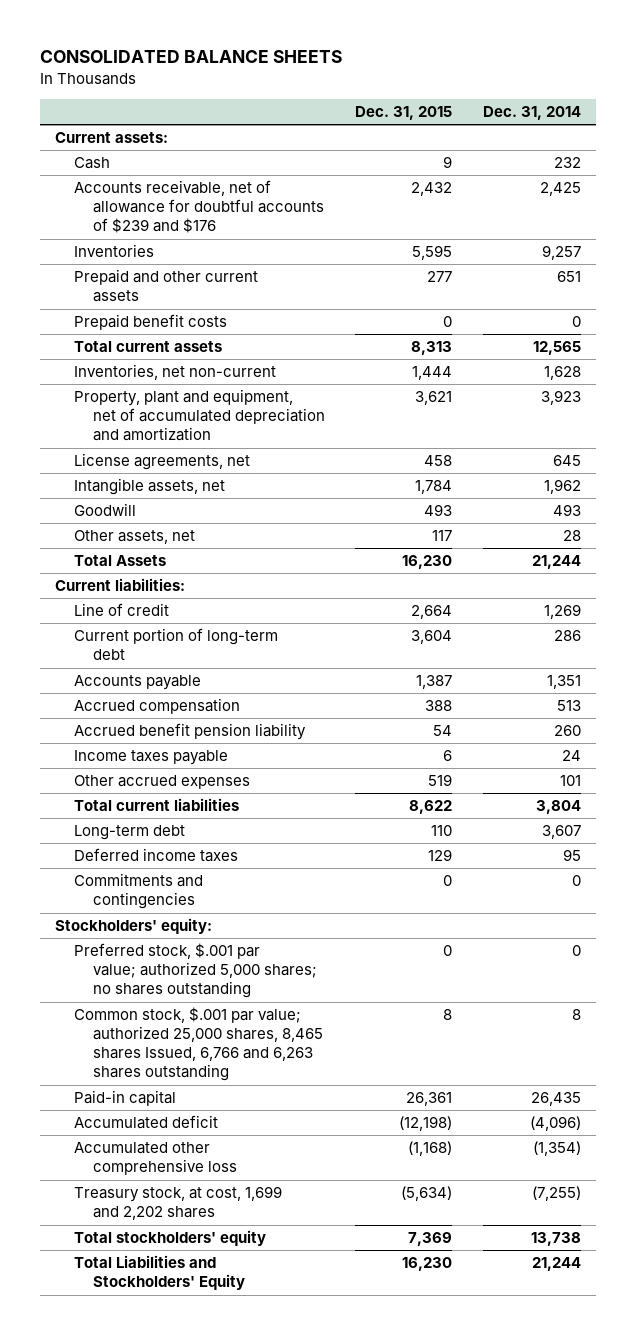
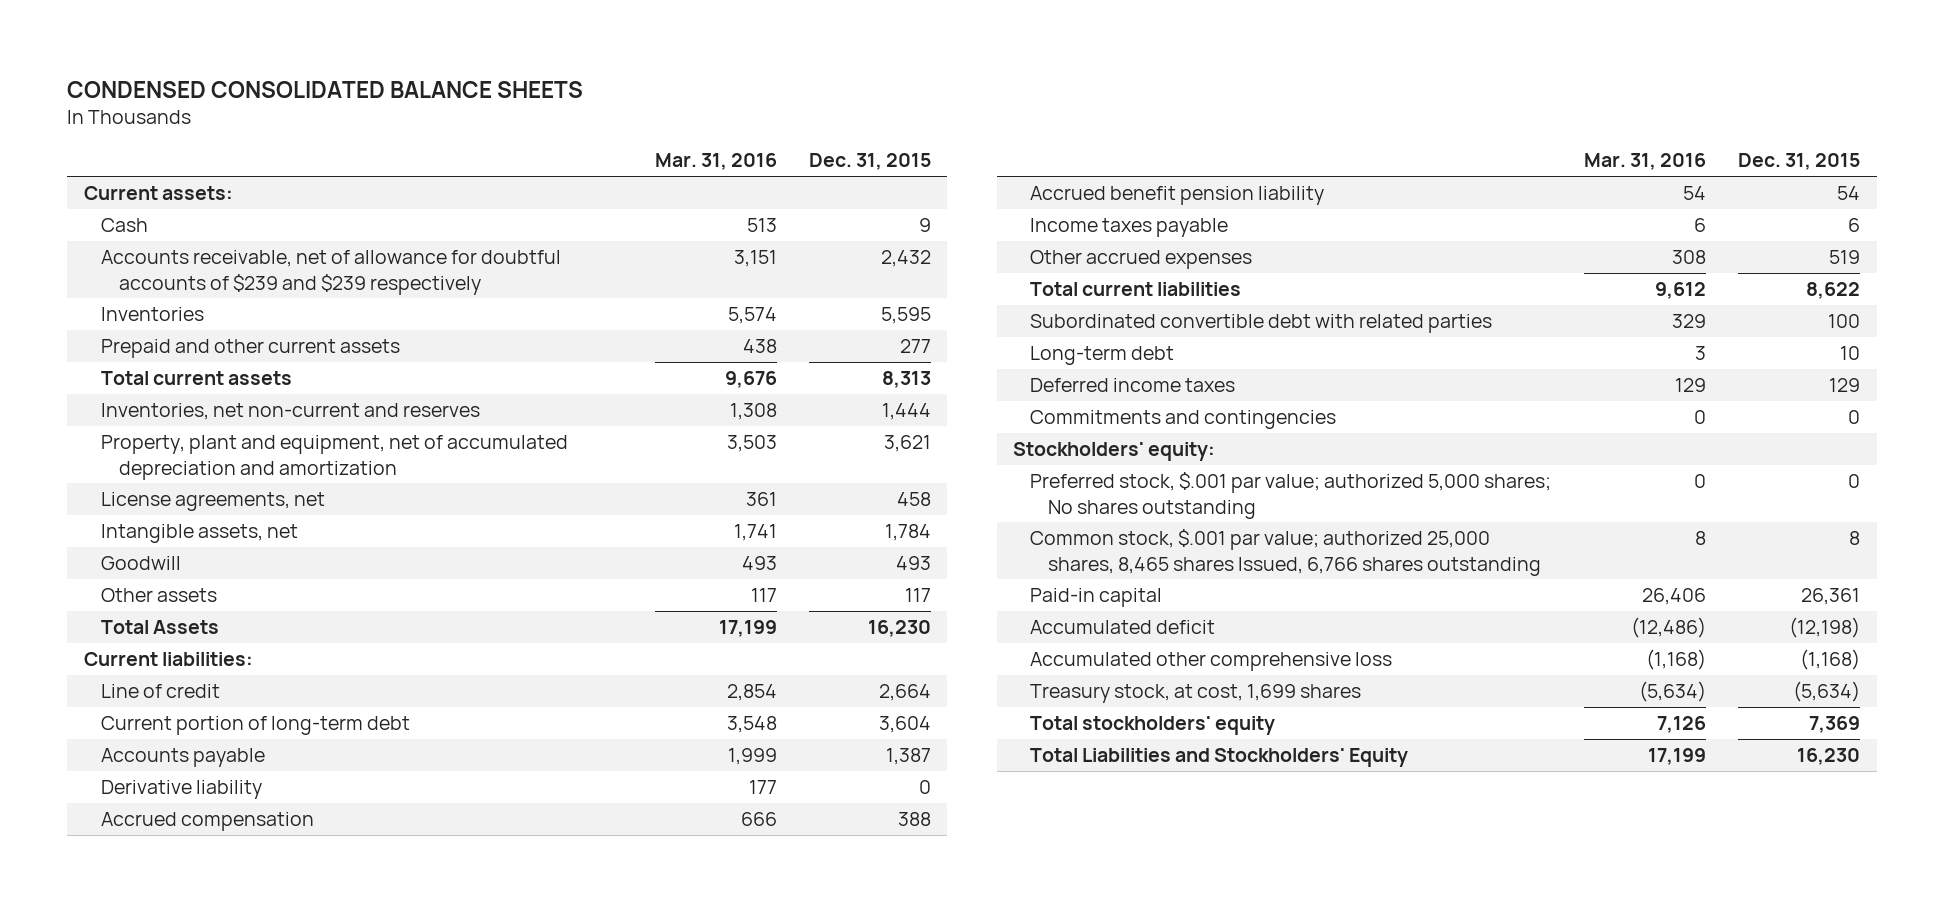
- CONSOLIDATED BALANCE SHEETS
+ CONDENSED CONSOLIDATED BALANCE SHEETS
- | Dec. 31, 2015 | Dec. 31, 2014
+ | Mar. 31, 2016 | Dec. 31, 2015
- Accounts receivable, net of allowance for doubtful accounts of $239 and $176 | 2,432 | 2,425
+ Accounts receivable, net of allowance for doubtful accounts of $239 and $239 respectively | 3,151 | 2,432
- Prepaid benefit costs | 0 | 0
- Inventories, net non-current | 1,444 | 1,628
+ Inventories, net non-current and reserves | 1,308 | 1,444
- Other assets, net | 117 | 28
+ Other assets | 117 | 117
+ Derivative liability | 177 | 0
- Long-term debt | 110 | 3,607
+ Subordinated convertible debt with related parties | 329 | 100
+ Long-term debt | 3 | 10
- Preferred stock, $.001 par value; authorized 5,000 shares; no shares outstanding | 0 | 0
- Common stock, $.001 par value; authorized 25,000 shares, 8,465 shares Issued, 6,766 and 6,263 shares outstanding | 8 | 8
+ Preferred stock, $.001 par value; authorized 5,000 shares; No shares outstanding | 0 | 0
+ Common stock, $.001 par value; authorized 25,000 shares, 8,465 shares Issued, 6,766 shares outstanding | 8 | 8
- Treasury stock, at cost, 1,699 and 2,202 shares | (5,634) | (7,255)
+ Treasury stock, at cost, 1,699 shares | (5,634) | (5,634)

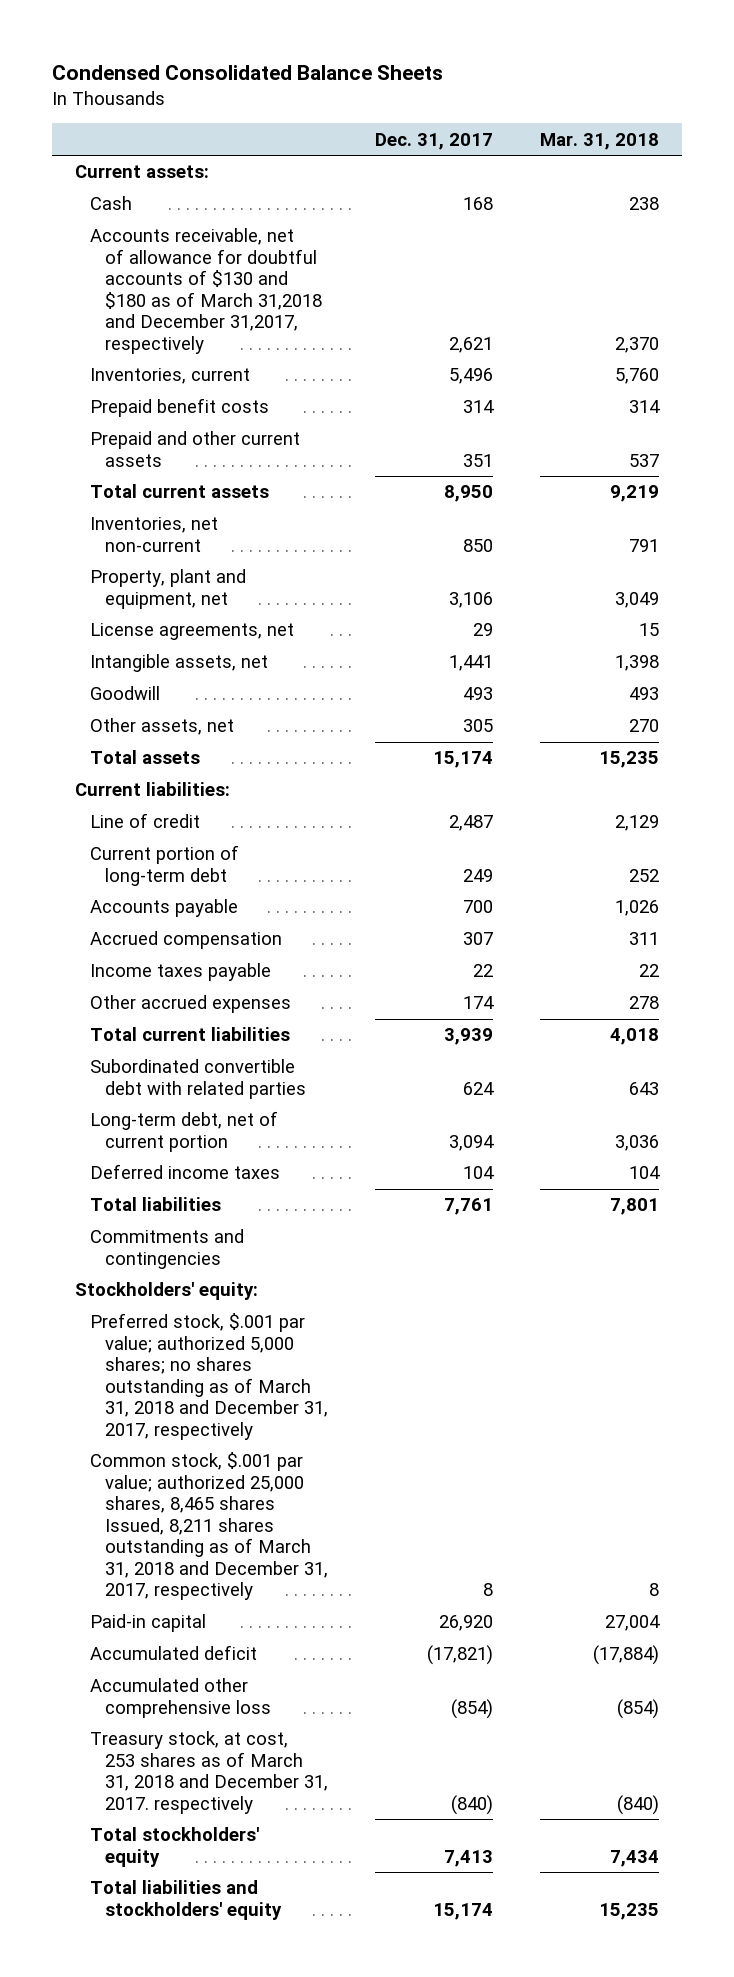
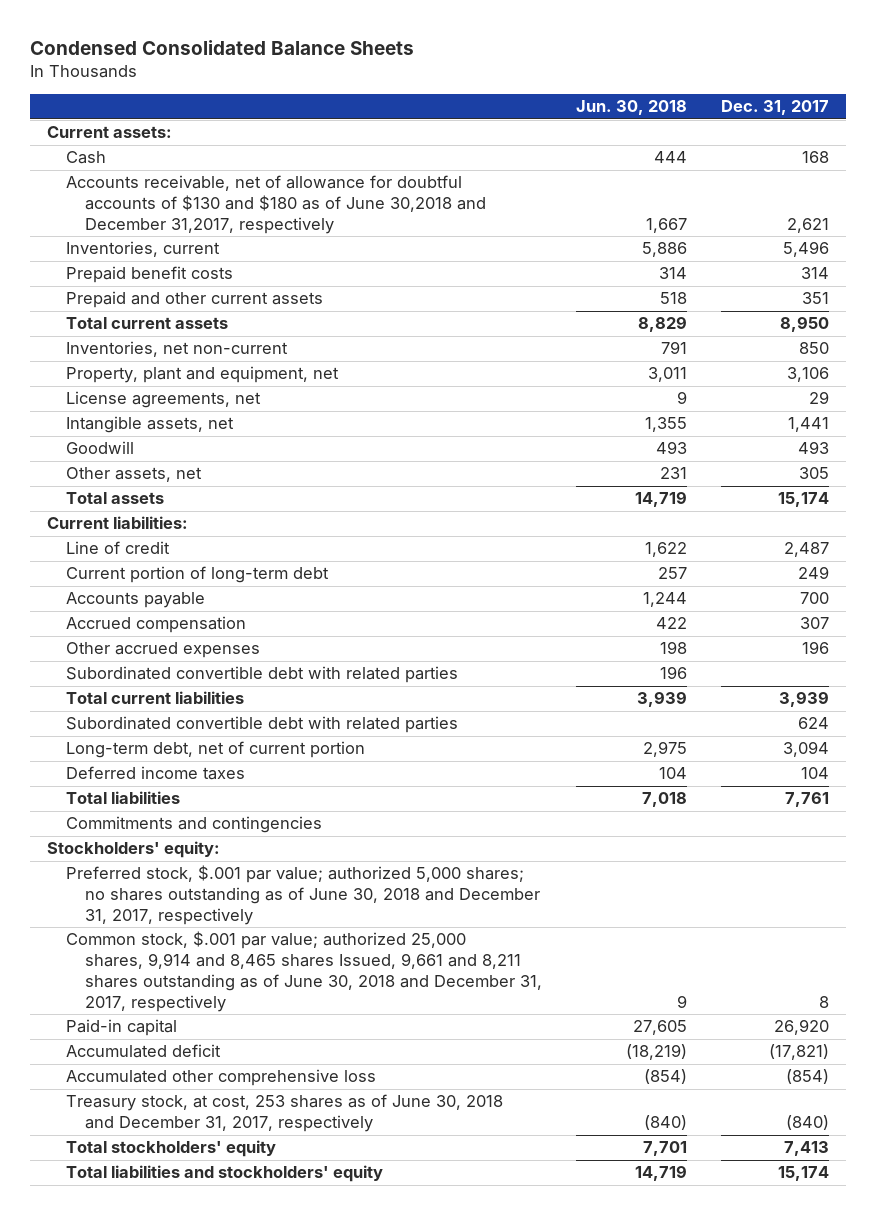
- | Dec. 31, 2017 | Mar. 31, 2018
+ | Jun. 30, 2018 | Dec. 31, 2017
- Accounts receivable, net of allowance for doubtful accounts of $130 and $180 as of March 31,2018 and December 31,2017, respectively | 2,621 | 2,370
+ Accounts receivable, net of allowance for doubtful accounts of $130 and $180 as of June 30,2018 and December 31,2017, respectively | 1,667 | 2,621
- Income taxes payable | 22 | 22
- Other accrued expenses | 174 | 278
+ Other accrued expenses | 198 | 196
+ Subordinated convertible debt with related parties | 196 |
- Preferred stock, $.001 par value; authorized 5,000 shares; no shares outstanding as of March 31, 2018 and December 31, 2017, respectively
- Common stock, $.001 par value; authorized 25,000 shares, 8,465 shares Issued, 8,211 shares outstanding as of March 31, 2018 and December 31, 2017, respectively | 8 | 8
+ Preferred stock, $.001 par value; authorized 5,000 shares; no shares outstanding as of June 30, 2018 and December 31, 2017, respectively
+ Common stock, $.001 par value; authorized 25,000 shares, 9,914 and 8,465 shares Issued, 9,661 and 8,211 shares outstanding as of June 30, 2018 and December 31, 2017, respectively | 9 | 8
- Treasury stock, at cost, 253 shares as of March 31, 2018 and December 31, 2017. respectively | (840) | (840)
+ Treasury stock, at cost, 253 shares as of June 30, 2018 and December 31, 2017, respectively | (840) | (840)

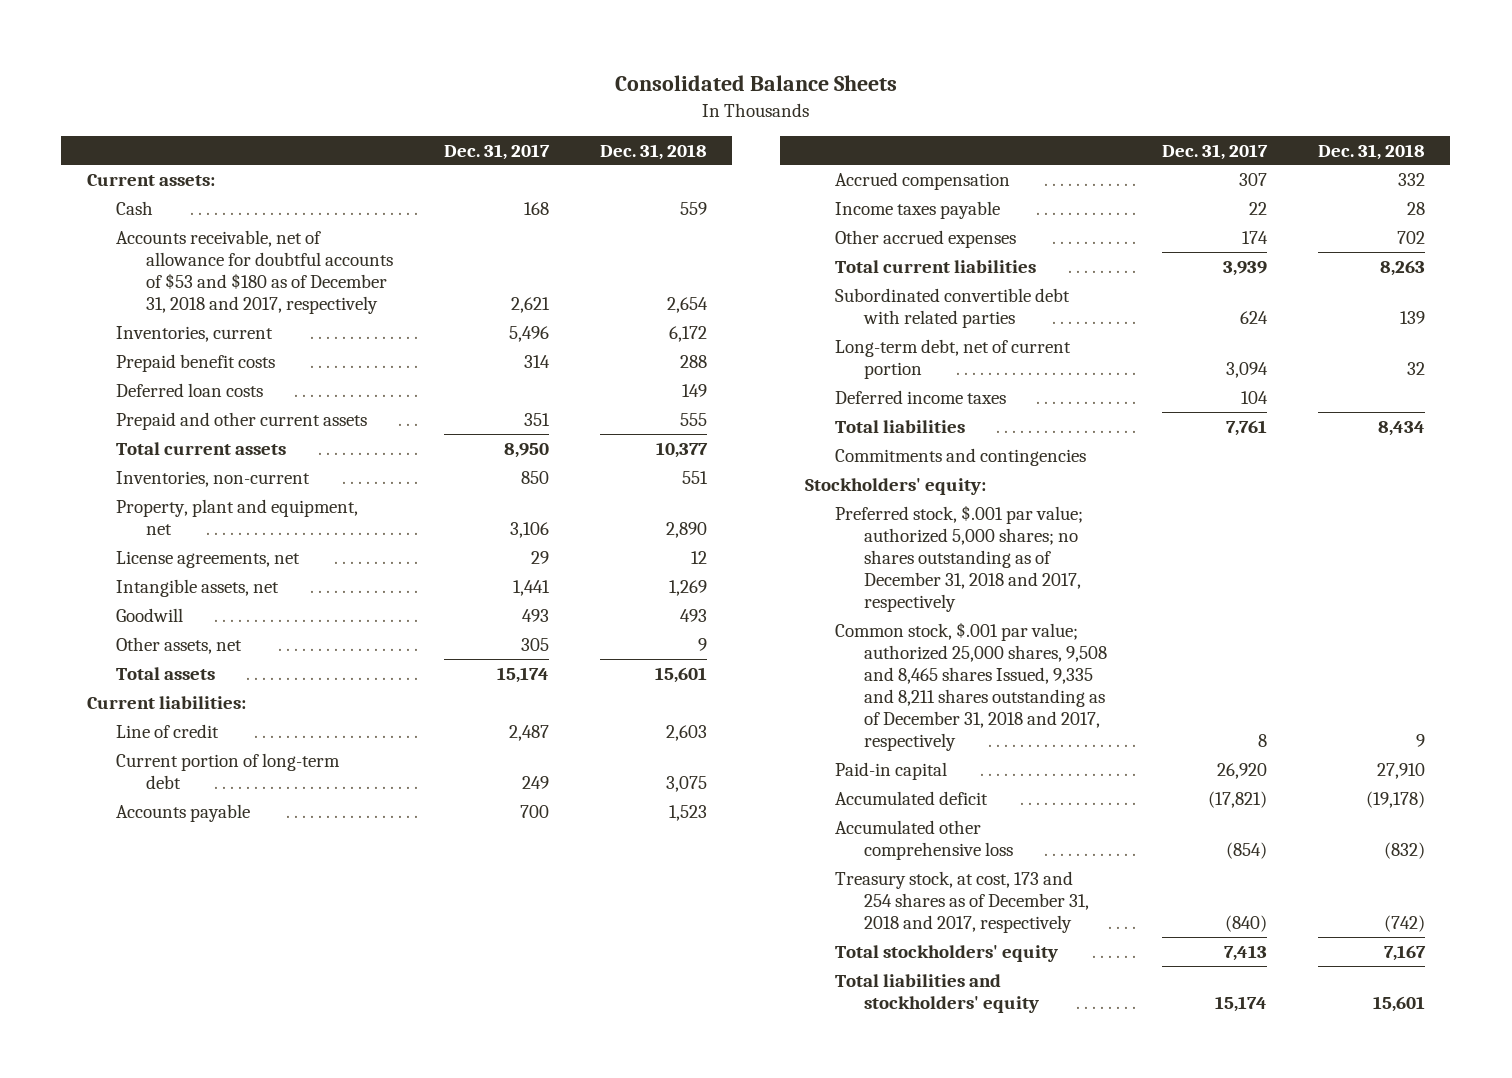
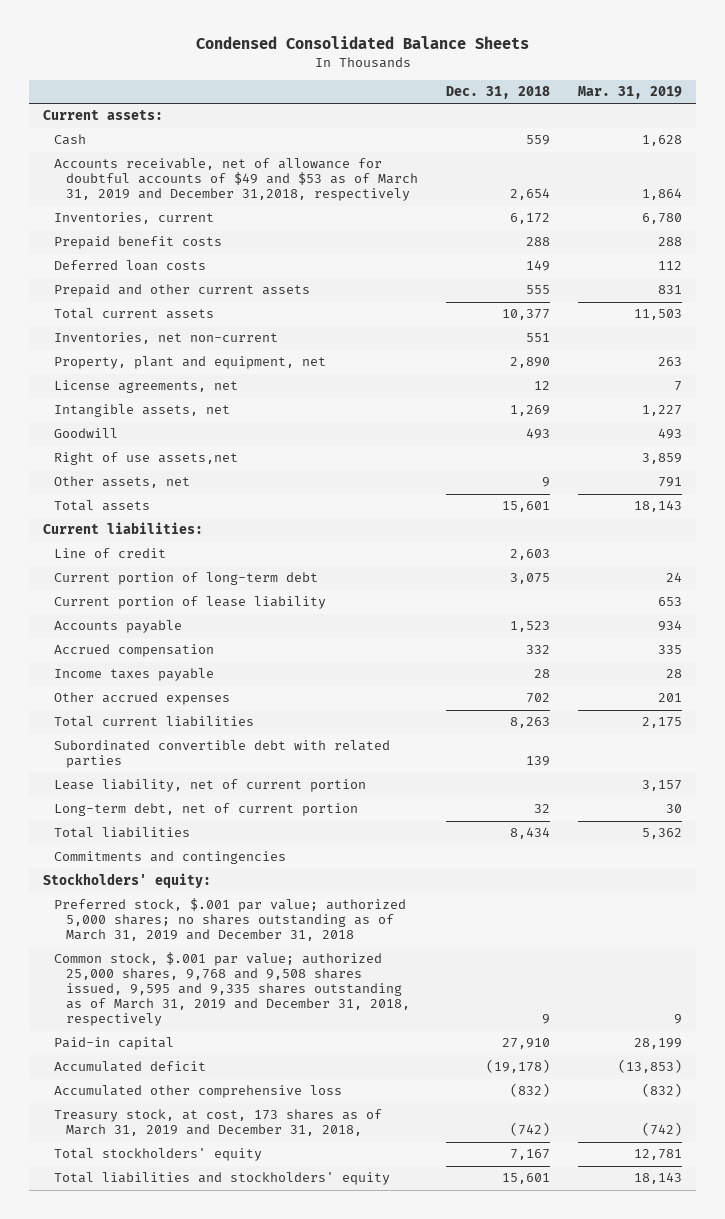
- Consolidated Balance Sheets
+ Condensed Consolidated Balance Sheets
- | Dec. 31, 2017 | Dec. 31, 2018
+ | Dec. 31, 2018 | Mar. 31, 2019
- Accounts receivable, net of allowance for doubtful accounts of $53 and $180 as of December 31, 2018 and 2017, respectively | 2,621 | 2,654
+ Accounts receivable, net of allowance for doubtful accounts of $49 and $53 as of March 31, 2019 and December 31,2018, respectively | 2,654 | 1,864
- Inventories, non-current | 850 | 551
+ Inventories, net non-current | 551 |
+ Right of use assets,net | | 3,859
+ Current portion of lease liability | | 653
+ Lease liability, net of current portion | | 3,157
- Deferred income taxes | 104 |
- Preferred stock, $.001 par value; authorized 5,000 shares; no shares outstanding as of December 31, 2018 and 2017, respectively
- Common stock, $.001 par value; authorized 25,000 shares, 9,508 and 8,465 shares Issued, 9,335 and 8,211 shares outstanding as of December 31, 2018 and 2017, respectively | 8 | 9
+ Preferred stock, $.001 par value; authorized 5,000 shares; no shares outstanding as of March 31, 2019 and December 31, 2018
+ Common stock, $.001 par value; authorized 25,000 shares, 9,768 and 9,508 shares issued, 9,595 and 9,335 shares outstanding as of March 31, 2019 and December 31, 2018, respectively | 9 | 9
- Treasury stock, at cost, 173 and 254 shares as of December 31, 2018 and 2017, respectively | (840) | (742)
+ Treasury stock, at cost, 173 shares as of March 31, 2019 and December 31, 2018, | (742) | (742)

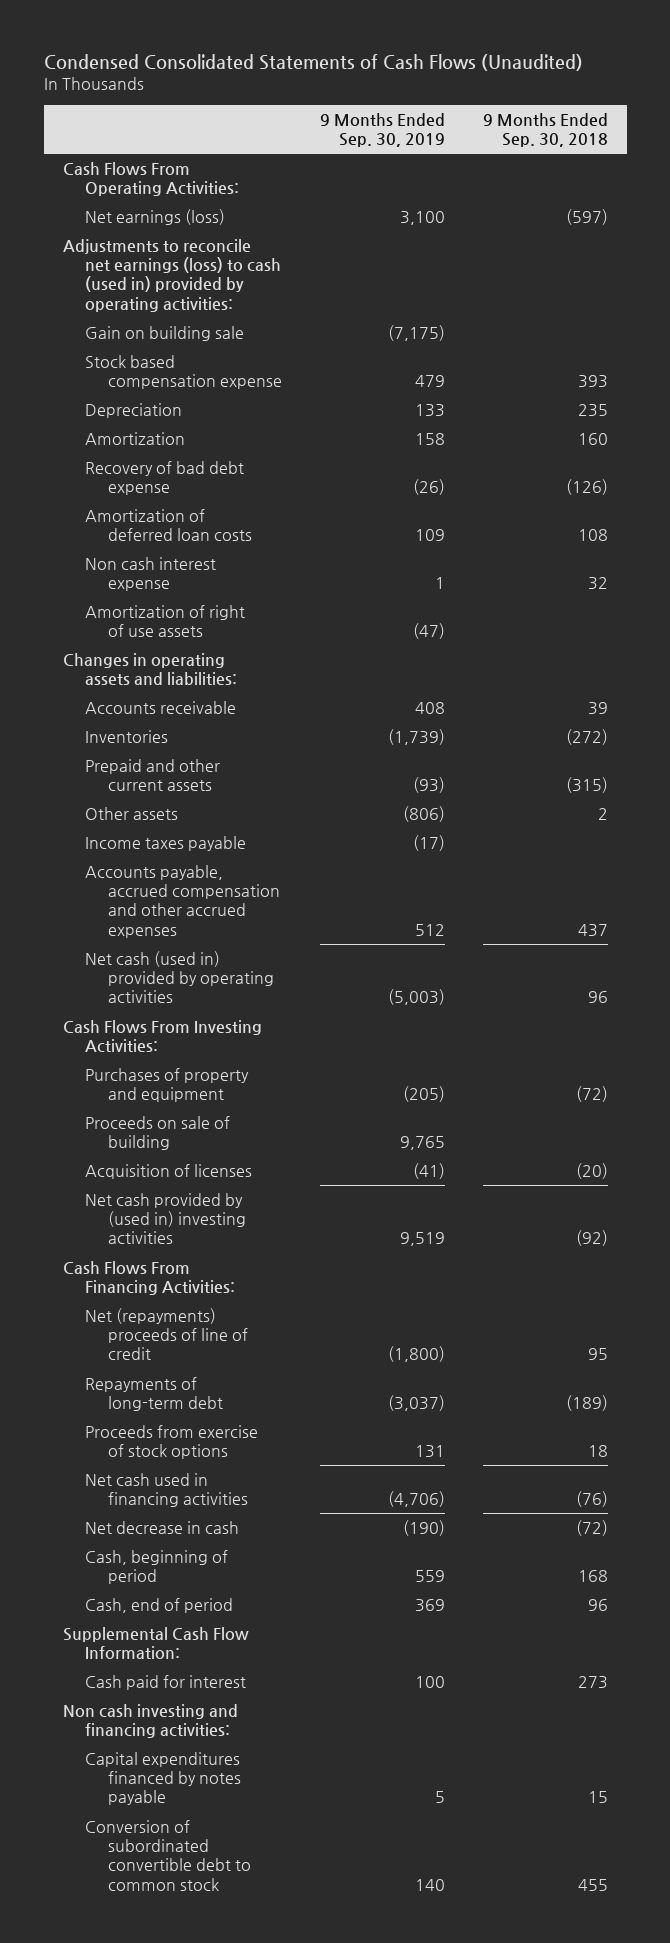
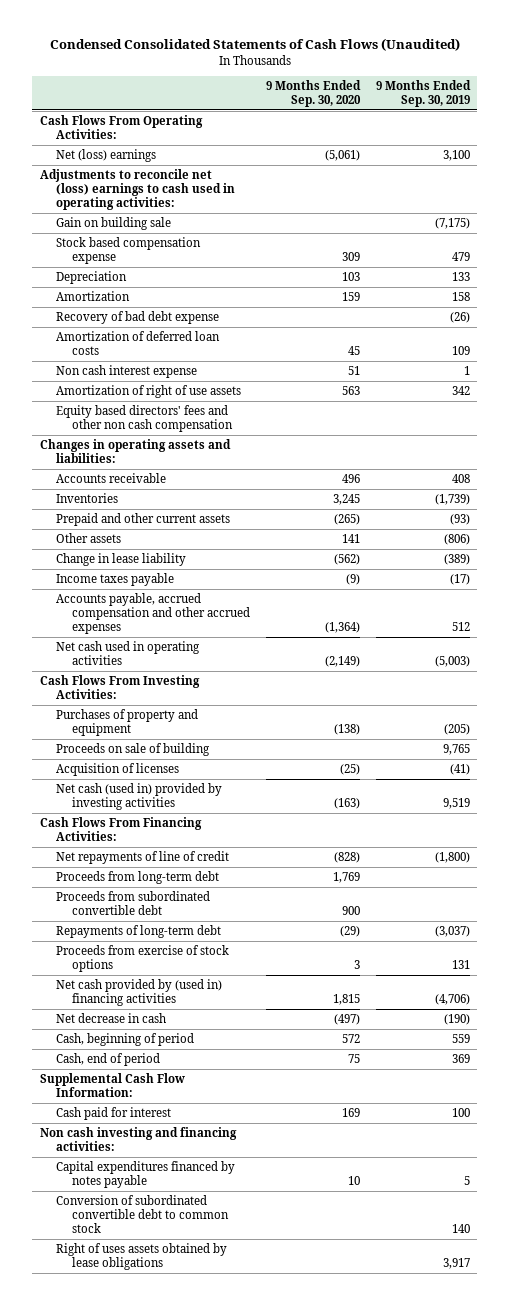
- | 9 Months Ended Sep. 30, 2019 | 9 Months Ended Sep. 30, 2018
+ | 9 Months Ended Sep. 30, 2020 | 9 Months Ended Sep. 30, 2019
- Net earnings (loss) | 3,100 | (597)
- Adjustments to reconcile net earnings (loss) to cash (used in) provided by operating activities:
+ Net (loss) earnings | (5,061) | 3,100
+ Adjustments to reconcile net (loss) earnings to cash used in operating activities:
- Amortization of right of use assets | (47) |
+ Amortization of right of use assets | 563 | 342
+ Equity based directors' fees and other non cash compensation
+ Change in lease liability | (562) | (389)
- Net cash (used in) provided by operating activities | (5,003) | 96
+ Net cash used in operating activities | (2,149) | (5,003)
- Net cash provided by (used in) investing activities | 9,519 | (92)
+ Net cash (used in) provided by investing activities | (163) | 9,519
- Net (repayments) proceeds of line of credit | (1,800) | 95
+ Net repayments of line of credit | (828) | (1,800)
+ Proceeds from long-term debt | 1,769 |
+ Proceeds from subordinated convertible debt | 900 |
- Net cash used in financing activities | (4,706) | (76)
+ Net cash provided by (used in) financing activities | 1,815 | (4,706)
+ Right of uses assets obtained by lease obligations | | 3,917

